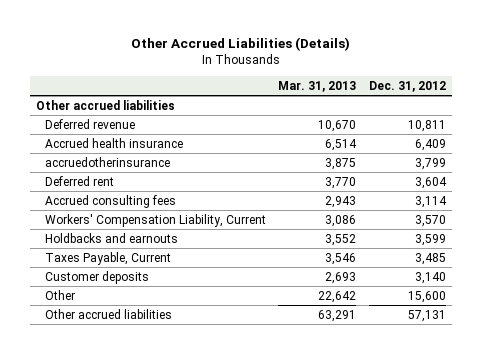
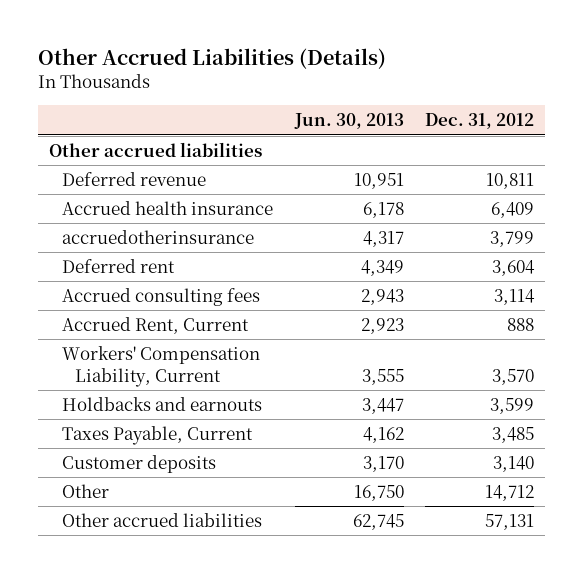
- | Mar. 31, 2013 | Dec. 31, 2012
+ | Jun. 30, 2013 | Dec. 31, 2012
+ Accrued Rent, Current | 2,923 | 888
- Other | 22,642 | 15,600
+ Other | 16,750 | 14,712

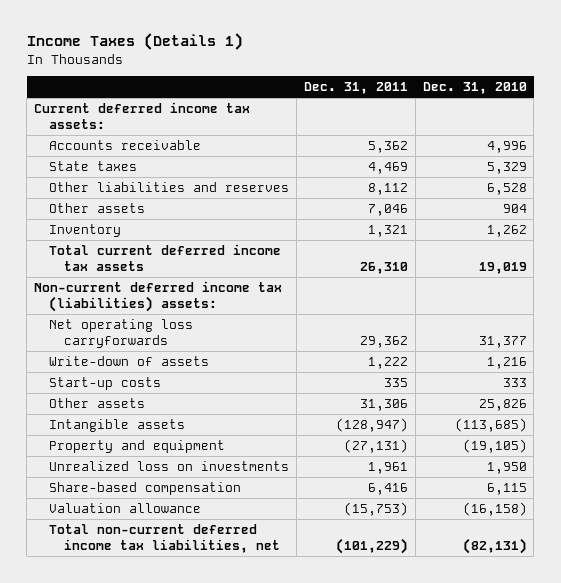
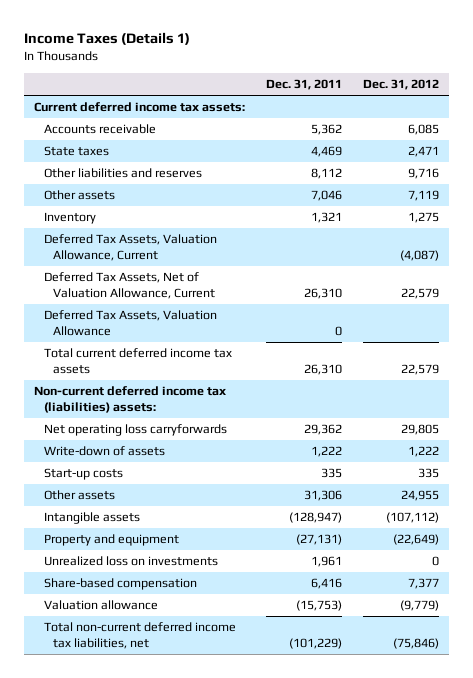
- | Dec. 31, 2011 | Dec. 31, 2010
+ | Dec. 31, 2011 | Dec. 31, 2012
+ Deferred Tax Assets, Valuation Allowance, Current | | (4,087)
+ Deferred Tax Assets, Net of Valuation Allowance, Current | 26,310 | 22,579
+ Deferred Tax Assets, Valuation Allowance | 0 |

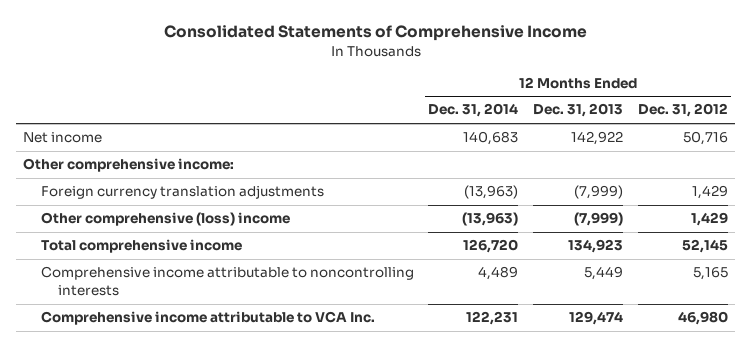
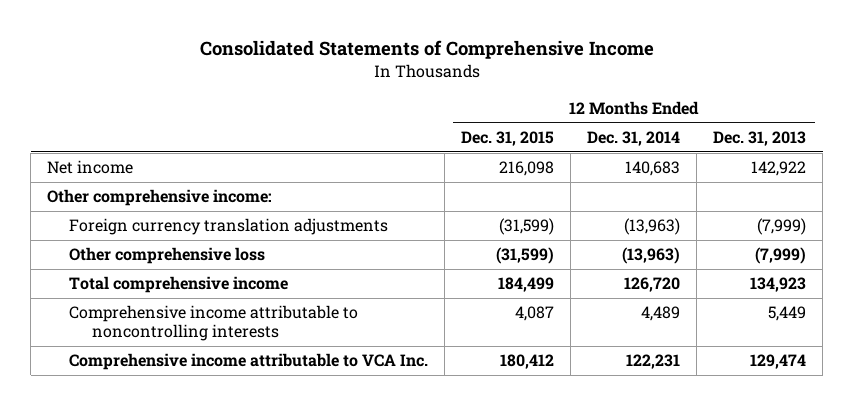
- | 12 Months Ended Dec. 31, 2014 | 12 Months Ended Dec. 31, 2013 | 12 Months Ended Dec. 31, 2012
+ | 12 Months Ended Dec. 31, 2015 | 12 Months Ended Dec. 31, 2014 | 12 Months Ended Dec. 31, 2013
- Other comprehensive (loss) income | (13,963) | (7,999) | 1,429
+ Other comprehensive loss | (31,599) | (13,963) | (7,999)

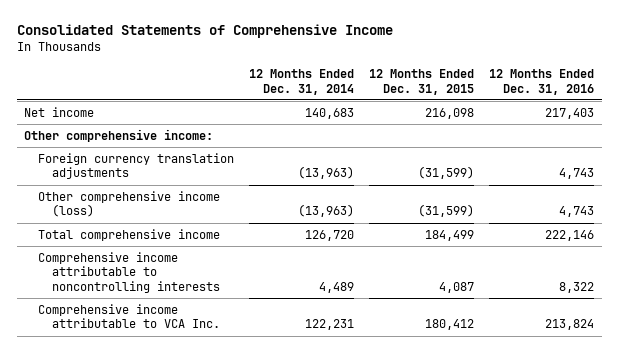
- | 12 Months Ended Dec. 31, 2015 | 12 Months Ended Dec. 31, 2014 | 12 Months Ended Dec. 31, 2013
+ | 12 Months Ended Dec. 31, 2014 | 12 Months Ended Dec. 31, 2015 | 12 Months Ended Dec. 31, 2016
- Other comprehensive loss | (31,599) | (13,963) | (7,999)
+ Other comprehensive income (loss) | (13,963) | (31,599) | 4,743

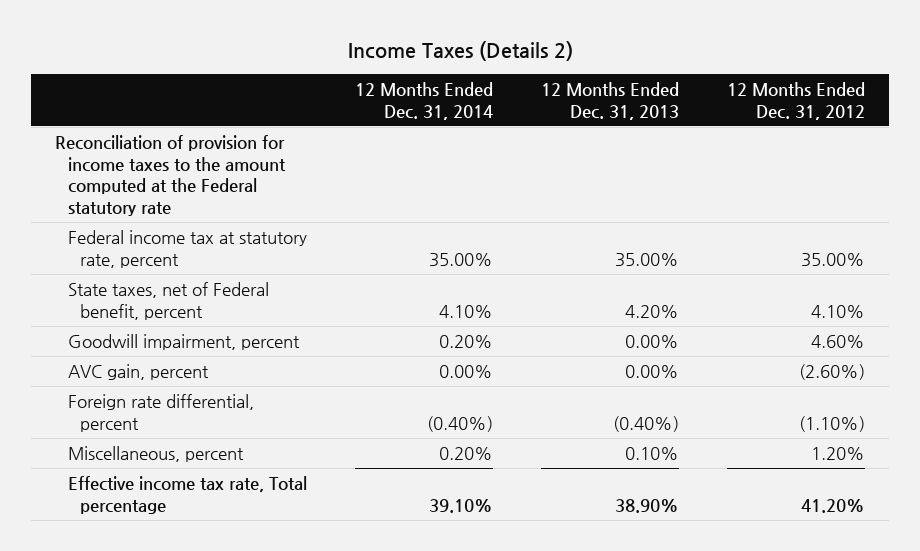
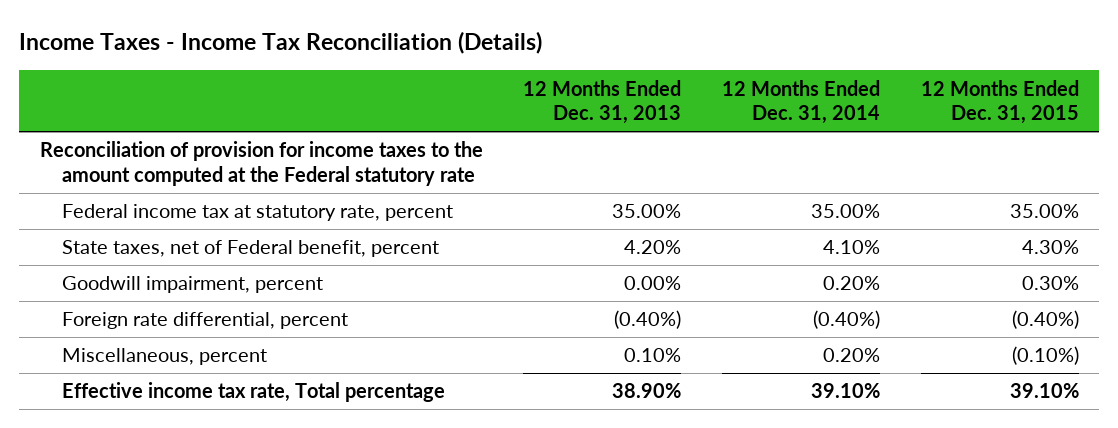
- Income Taxes (Details 2)
+ Income Taxes - Income Tax Reconciliation (Details)
- | 12 Months Ended Dec. 31, 2014 | 12 Months Ended Dec. 31, 2013 | 12 Months Ended Dec. 31, 2012
+ | 12 Months Ended Dec. 31, 2013 | 12 Months Ended Dec. 31, 2014 | 12 Months Ended Dec. 31, 2015
- AVC gain, percent | 0.00% | 0.00% | (2.60%)

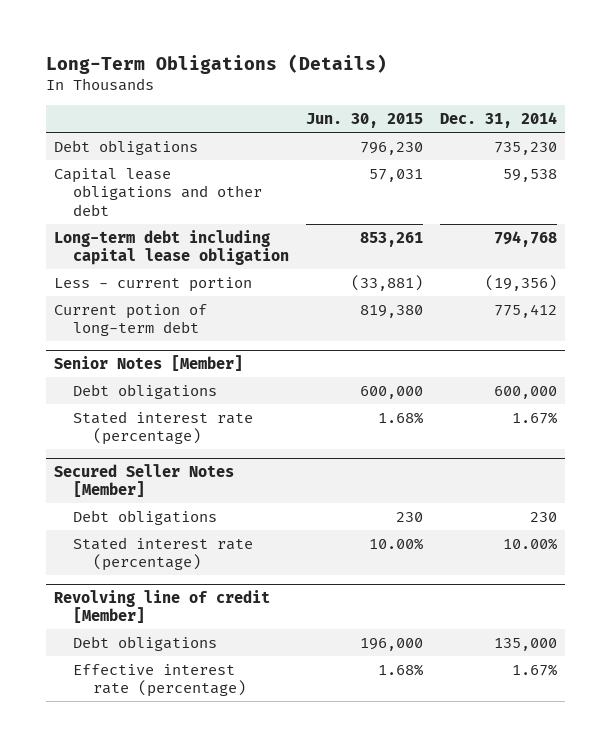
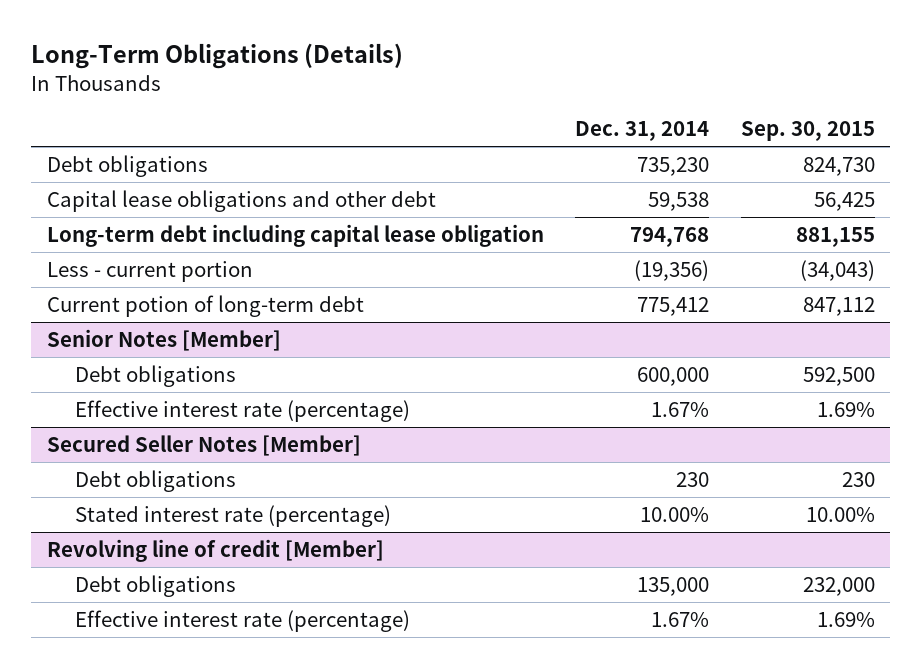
- | Jun. 30, 2015 | Dec. 31, 2014
+ | Dec. 31, 2014 | Sep. 30, 2015
@ Senior Notes [Member]
- Stated interest rate (percentage) | 1.68% | 1.67%
+ Effective interest rate (percentage) | 1.67% | 1.69%

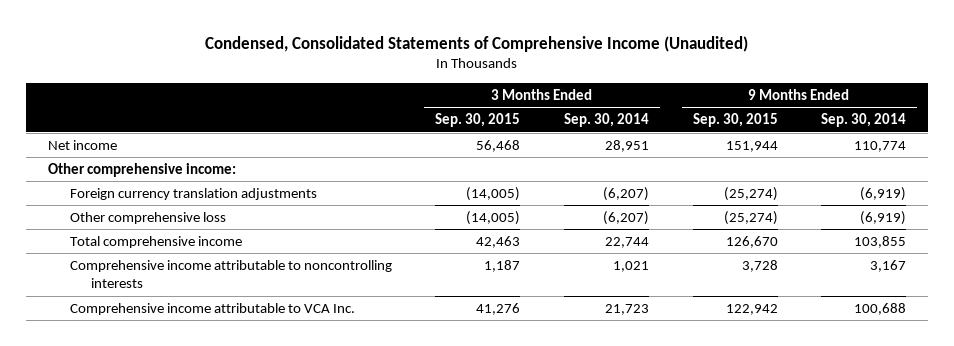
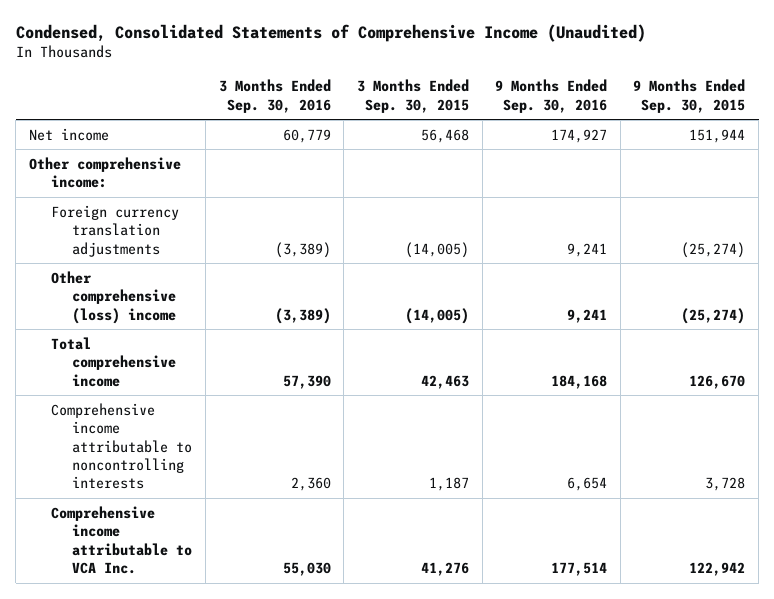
- | 3 Months Ended Sep. 30, 2015 | 3 Months Ended Sep. 30, 2014 | 9 Months Ended Sep. 30, 2015 | 9 Months Ended Sep. 30, 2014
+ | 3 Months Ended Sep. 30, 2016 | 3 Months Ended Sep. 30, 2015 | 9 Months Ended Sep. 30, 2016 | 9 Months Ended Sep. 30, 2015
- Other comprehensive loss | (14,005) | (6,207) | (25,274) | (6,919)
+ Other comprehensive (loss) income | (3,389) | (14,005) | 9,241 | (25,274)

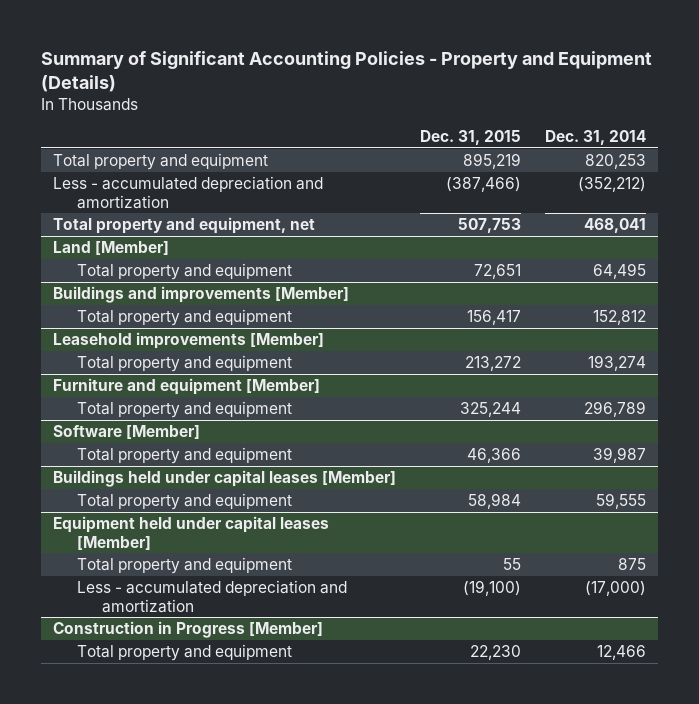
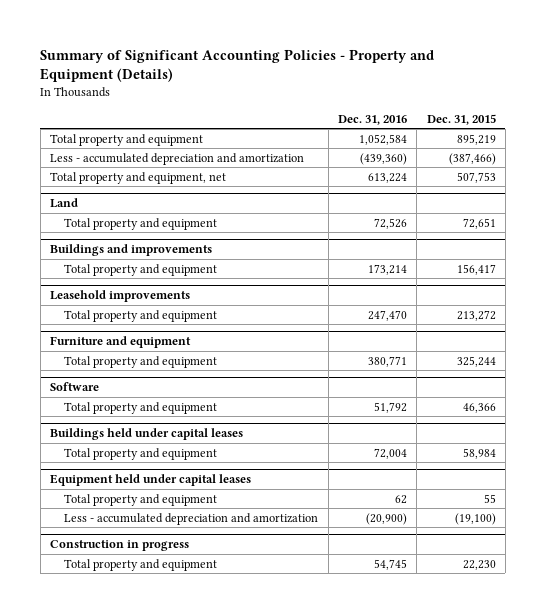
- | Dec. 31, 2015 | Dec. 31, 2014
+ | Dec. 31, 2016 | Dec. 31, 2015
- Land [Member]
+ Land
- Buildings and improvements [Member]
+ Buildings and improvements
- Leasehold improvements [Member]
+ Leasehold improvements
- Furniture and equipment [Member]
+ Furniture and equipment
- Software [Member]
+ Software
- Buildings held under capital leases [Member]
+ Buildings held under capital leases
- Equipment held under capital leases [Member]
+ Equipment held under capital leases
- Construction in Progress [Member]
+ Construction in progress

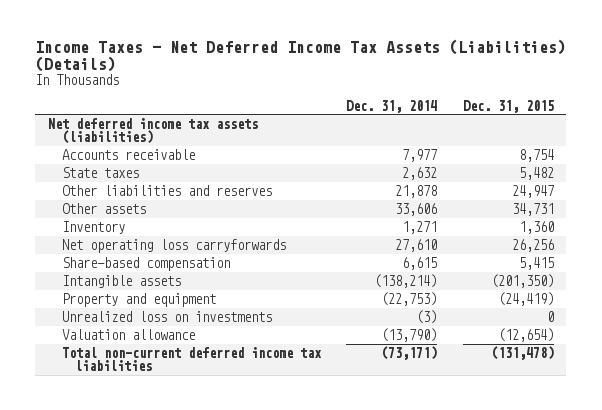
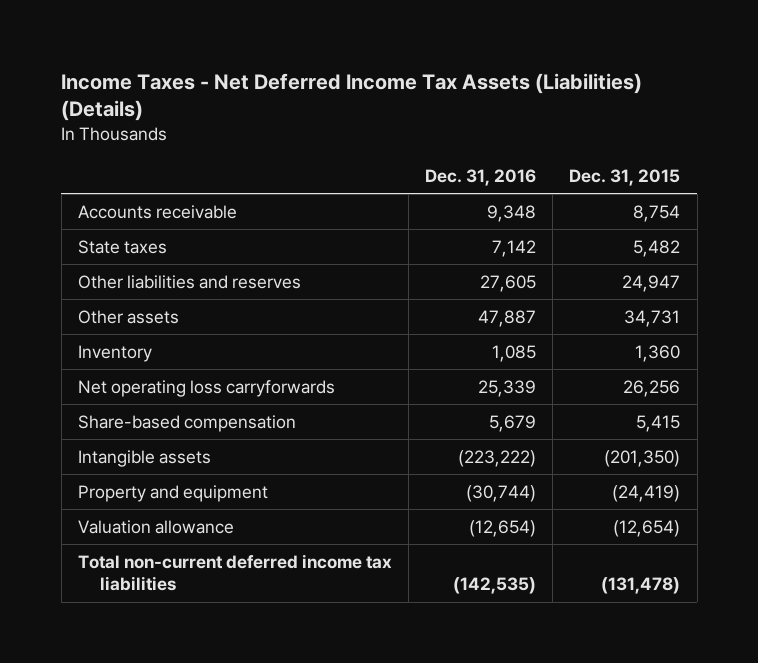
- | Dec. 31, 2014 | Dec. 31, 2015
+ | Dec. 31, 2016 | Dec. 31, 2015
- Net deferred income tax assets (liabilities)
- Unrealized loss on investments | (3) | 0

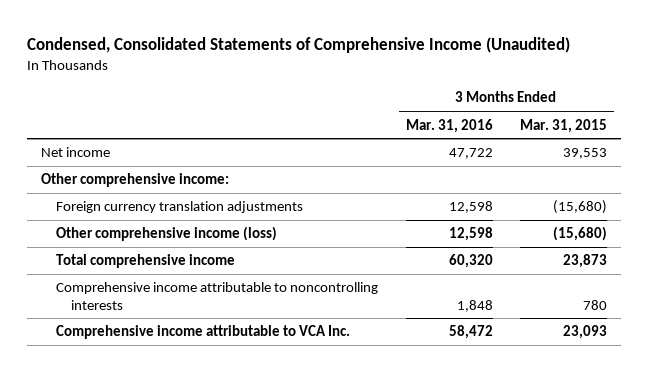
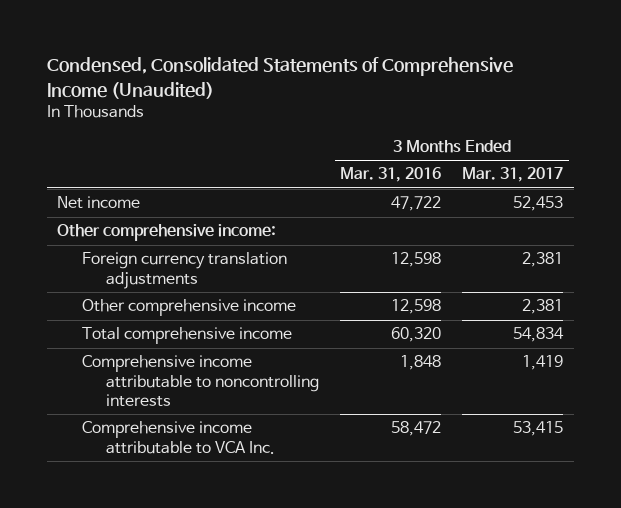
- | 3 Months Ended Mar. 31, 2016 | 3 Months Ended Mar. 31, 2015
+ | 3 Months Ended Mar. 31, 2016 | 3 Months Ended Mar. 31, 2017
- Other comprehensive income (loss) | 12,598 | (15,680)
+ Other comprehensive income | 12,598 | 2,381

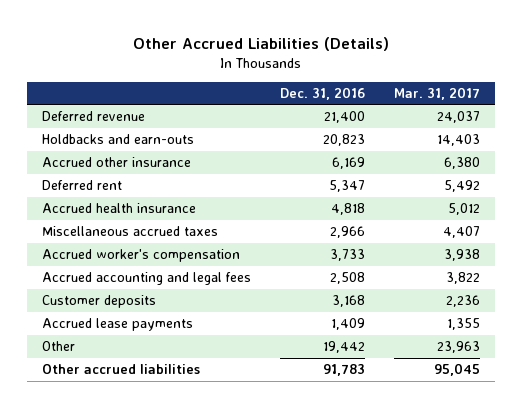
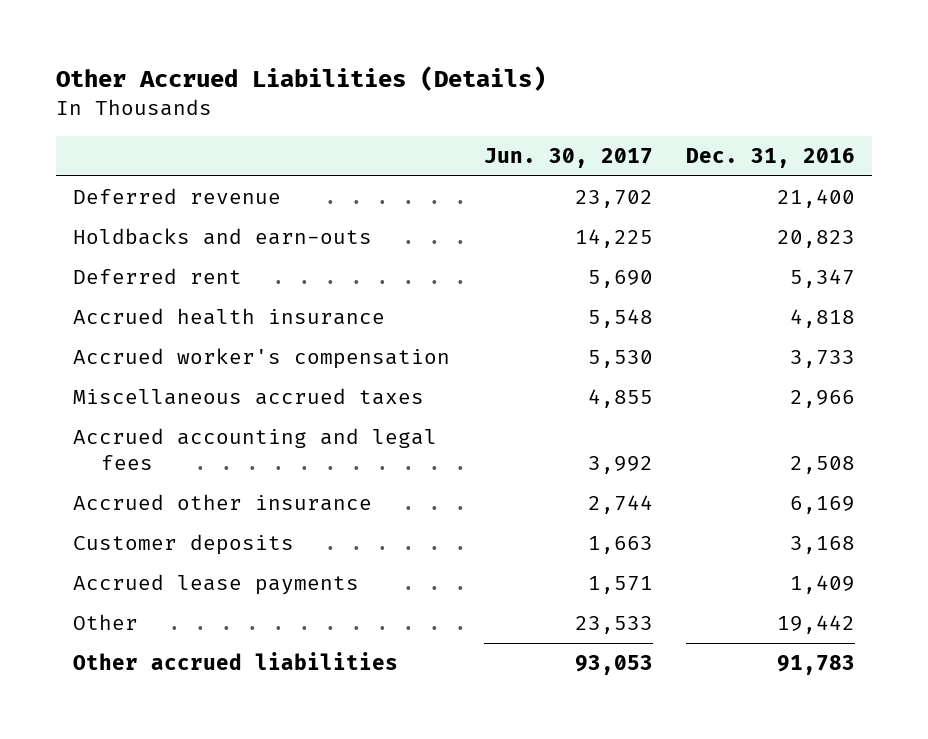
- | Dec. 31, 2016 | Mar. 31, 2017
+ | Jun. 30, 2017 | Dec. 31, 2016
moved down: Miscellaneous accrued taxes | 4,855 | 2,966
moved down: Accrued other insurance | 2,744 | 6,169

